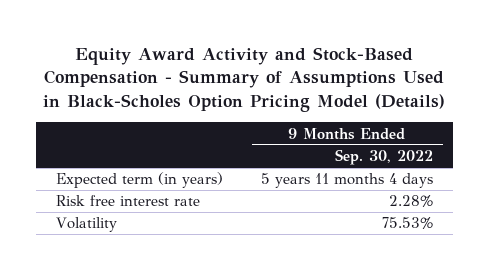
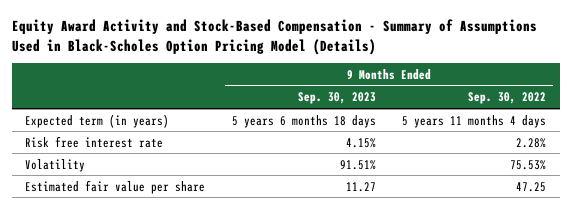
- | 9 Months Ended Sep. 30, 2022
+ | 9 Months Ended Sep. 30, 2023 | 9 Months Ended Sep. 30, 2022
+ Estimated fair value per share | 11.27 | 47.25

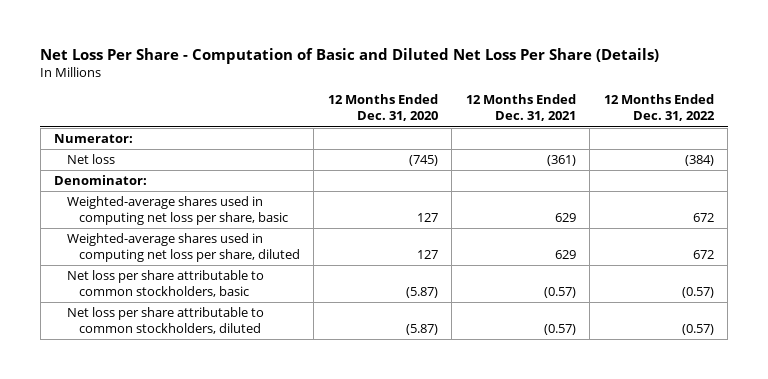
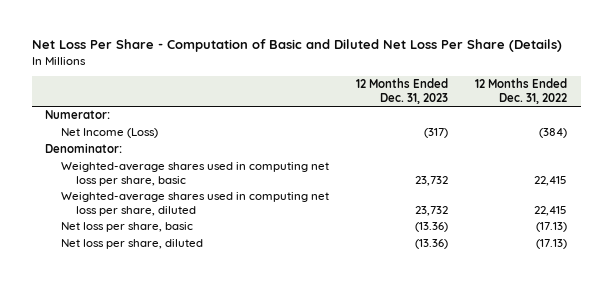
- | 12 Months Ended Dec. 31, 2020 | 12 Months Ended Dec. 31, 2021 | 12 Months Ended Dec. 31, 2022
+ | 12 Months Ended Dec. 31, 2023 | 12 Months Ended Dec. 31, 2022
- Net loss | (745) | (361) | (384)
+ Net Income (Loss) | (317) | (384)
- Weighted-average shares used in computing net loss per share, basic | 127 | 629 | 672
- Weighted-average shares used in computing net loss per share, diluted | 127 | 629 | 672
- Net loss per share attributable to common stockholders, basic | (5.87) | (0.57) | (0.57)
- Net loss per share attributable to common stockholders, diluted | (5.87) | (0.57) | (0.57)
+ Weighted-average shares used in computing net loss per share, basic | 23,732 | 22,415
+ Weighted-average shares used in computing net loss per share, diluted | 23,732 | 22,415
+ Net loss per share, basic | (13.36) | (17.13)
+ Net loss per share, diluted | (13.36) | (17.13)

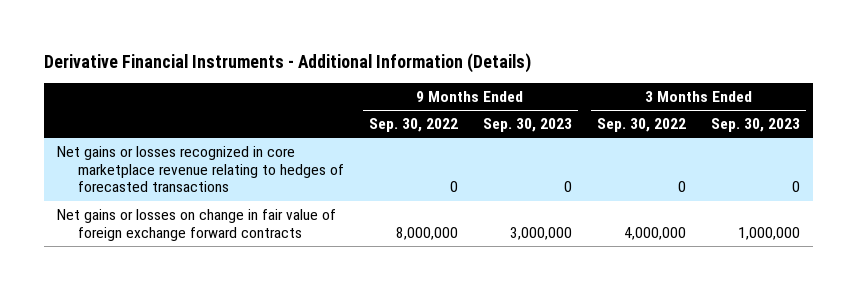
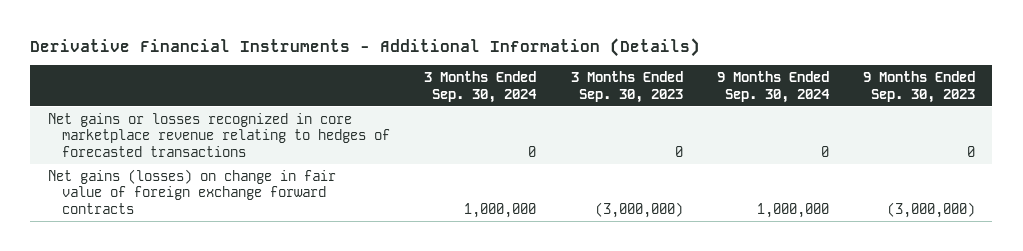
- | 9 Months Ended Sep. 30, 2022 | 9 Months Ended Sep. 30, 2023 | 3 Months Ended Sep. 30, 2022 | 3 Months Ended Sep. 30, 2023
+ | 3 Months Ended Sep. 30, 2024 | 3 Months Ended Sep. 30, 2023 | 9 Months Ended Sep. 30, 2024 | 9 Months Ended Sep. 30, 2023
- Net gains or losses on change in fair value of foreign exchange forward contracts | 8,000,000 | 3,000,000 | 4,000,000 | 1,000,000
+ Net gains (losses) on change in fair value of foreign exchange forward contracts | 1,000,000 | (3,000,000) | 1,000,000 | (3,000,000)

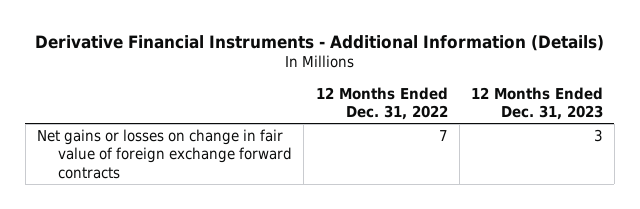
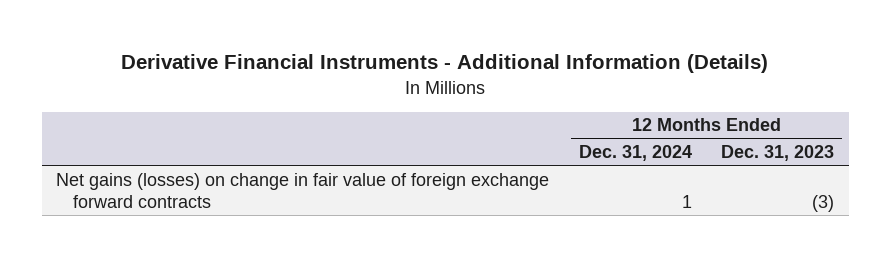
- | 12 Months Ended Dec. 31, 2022 | 12 Months Ended Dec. 31, 2023
+ | 12 Months Ended Dec. 31, 2024 | 12 Months Ended Dec. 31, 2023
- Net gains or losses on change in fair value of foreign exchange forward contracts | 7 | 3
+ Net gains (losses) on change in fair value of foreign exchange forward contracts | 1 | (3)

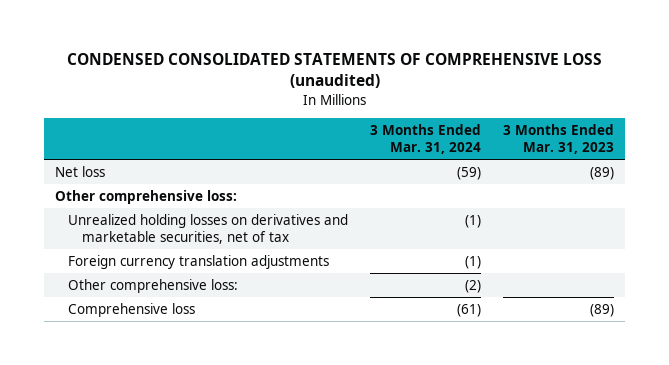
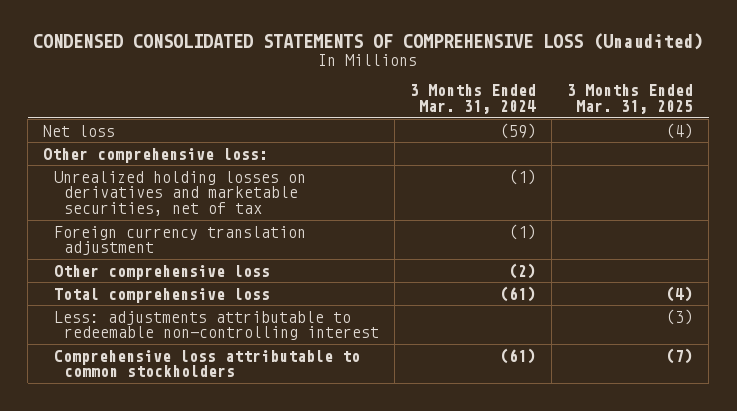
- CONDENSED CONSOLIDATED STATEMENTS OF COMPREHENSIVE LOSS (unaudited)
+ CONDENSED CONSOLIDATED STATEMENTS OF COMPREHENSIVE LOSS (Unaudited)
- | 3 Months Ended Mar. 31, 2024 | 3 Months Ended Mar. 31, 2023
+ | 3 Months Ended Mar. 31, 2024 | 3 Months Ended Mar. 31, 2025
- Foreign currency translation adjustments | (1) |
- Other comprehensive loss: | (2) |
- Comprehensive loss | (61) | (89)
+ Foreign currency translation adjustment | (1) |
+ Other comprehensive loss | (2) |
+ Total comprehensive loss | (61) | (4)
+ Less: adjustments attributable to redeemable non-controlling interest | | (3)
+ Comprehensive loss attributable to common stockholders | (61) | (7)

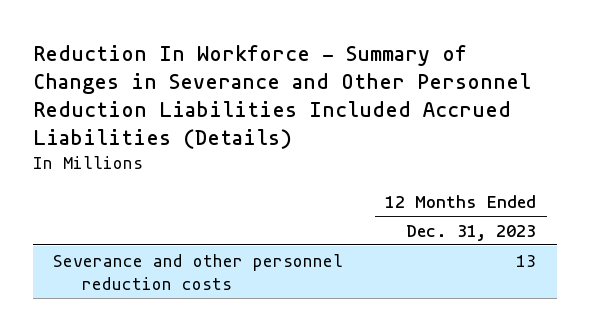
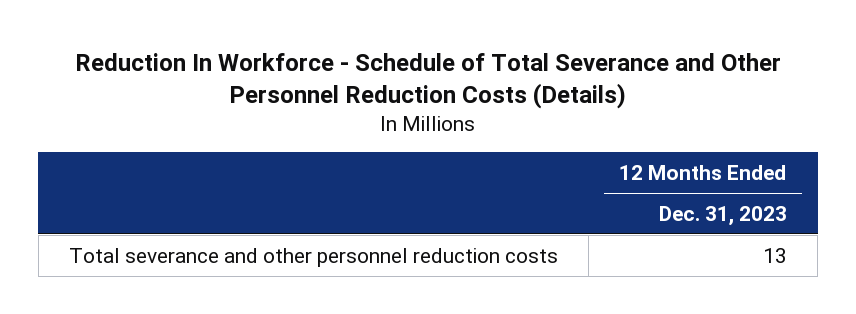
- Reduction In Workforce - Summary of Changes in Severance and Other Personnel Reduction Liabilities Included Accrued Liabilities (Details)
+ Reduction In Workforce - Schedule of Total Severance and Other Personnel Reduction Costs (Details)
- Severance and other personnel reduction costs | 13
+ Total severance and other personnel reduction costs | 13

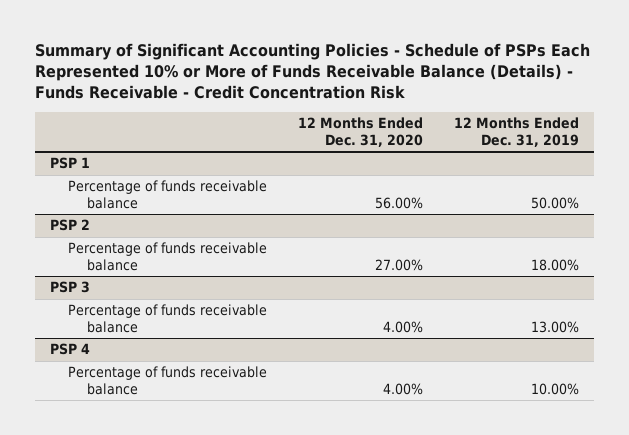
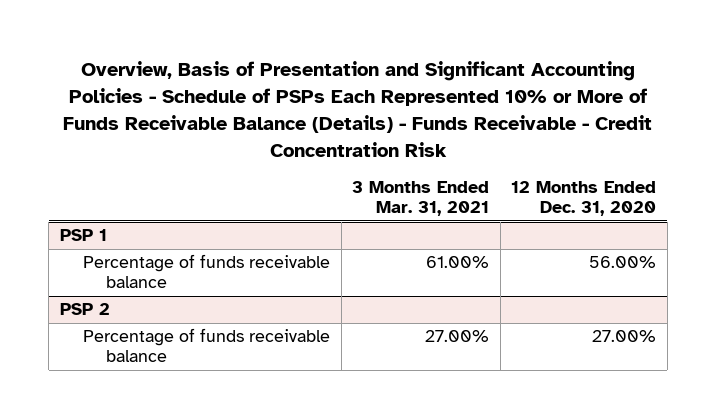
- Summary of Significant Accounting Policies - Schedule of PSPs Each Represented 10% or More of Funds Receivable Balance (Details) - Funds Receivable - Credit Concentration Risk
+ Overview, Basis of Presentation and Significant Accounting Policies - Schedule of PSPs Each Represented 10% or More of Funds Receivable Balance (Details) - Funds Receivable - Credit Concentration Risk
- | 12 Months Ended Dec. 31, 2020 | 12 Months Ended Dec. 31, 2019
+ | 3 Months Ended Mar. 31, 2021 | 12 Months Ended Dec. 31, 2020
- PSP 3
- Percentage of funds receivable balance | 4.00% | 13.00%
- PSP 4
- Percentage of funds receivable balance | 4.00% | 10.00%

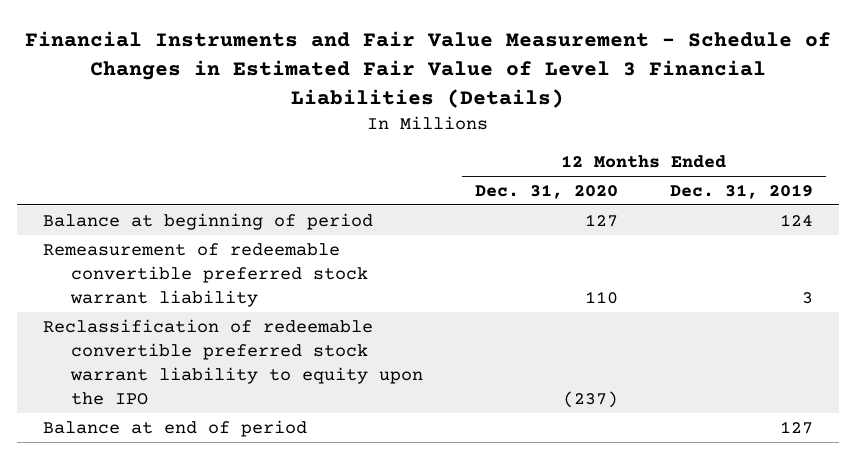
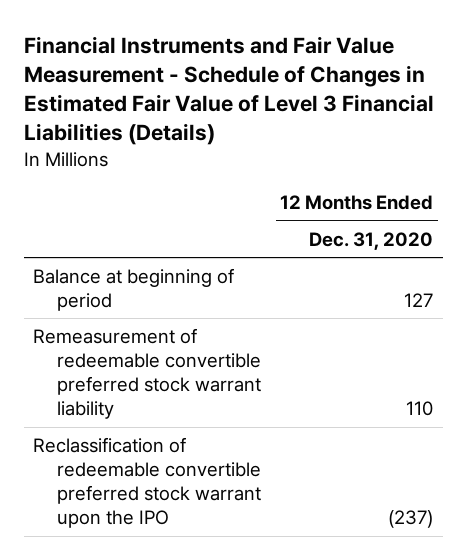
- | 12 Months Ended Dec. 31, 2020 | 12 Months Ended Dec. 31, 2019
+ | 12 Months Ended Dec. 31, 2020
- Reclassification of redeemable convertible preferred stock warrant liability to equity upon the IPO | (237) |
- Balance at end of period | | 127
+ Reclassification of redeemable convertible preferred stock warrant upon the IPO | (237)

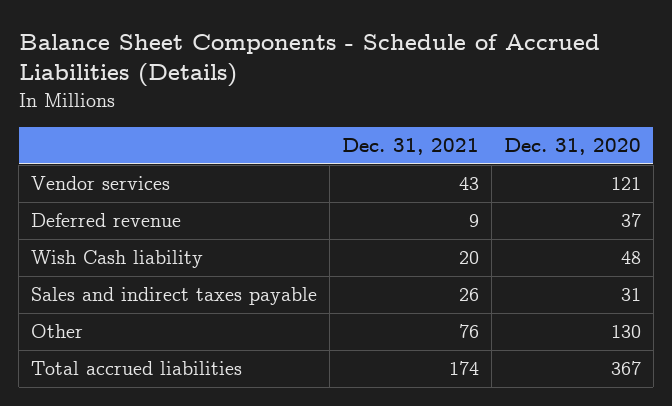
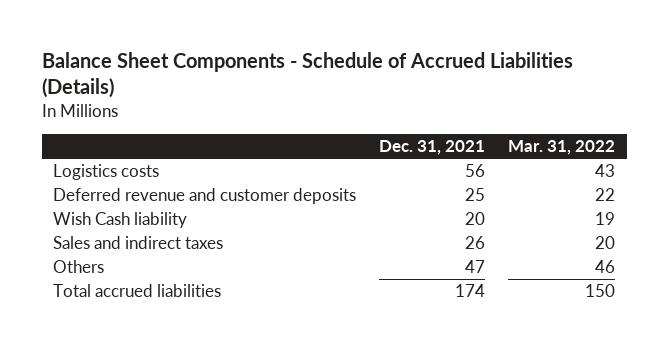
- | Dec. 31, 2021 | Dec. 31, 2020
+ | Dec. 31, 2021 | Mar. 31, 2022
- Vendor services | 43 | 121
- Deferred revenue | 9 | 37
+ Logistics costs | 56 | 43
+ Deferred revenue and customer deposits | 25 | 22
- Sales and indirect taxes payable | 26 | 31
- Other | 76 | 130
+ Sales and indirect taxes | 26 | 20
+ Others | 47 | 46

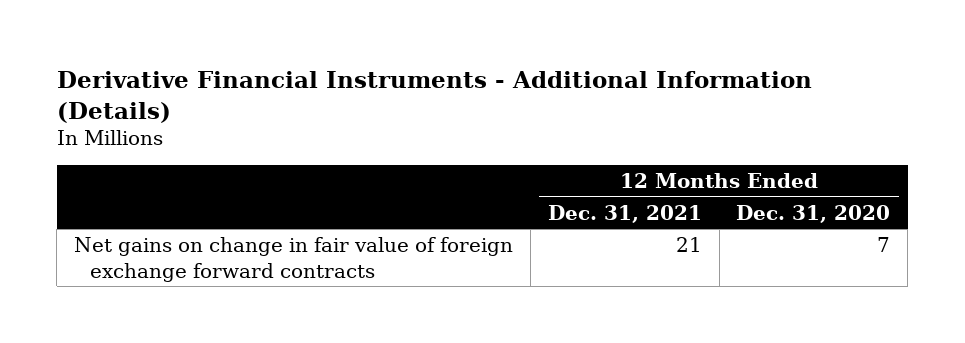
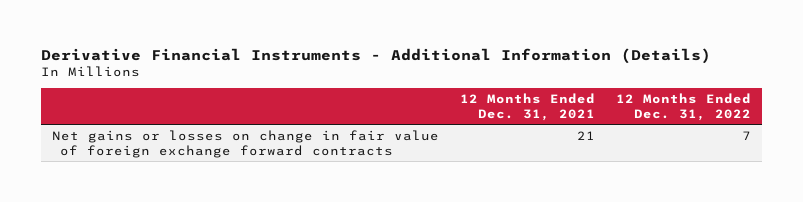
- | 12 Months Ended Dec. 31, 2021 | 12 Months Ended Dec. 31, 2020
+ | 12 Months Ended Dec. 31, 2021 | 12 Months Ended Dec. 31, 2022
- Net gains on change in fair value of foreign exchange forward contracts | 21 | 7
+ Net gains or losses on change in fair value of foreign exchange forward contracts | 21 | 7

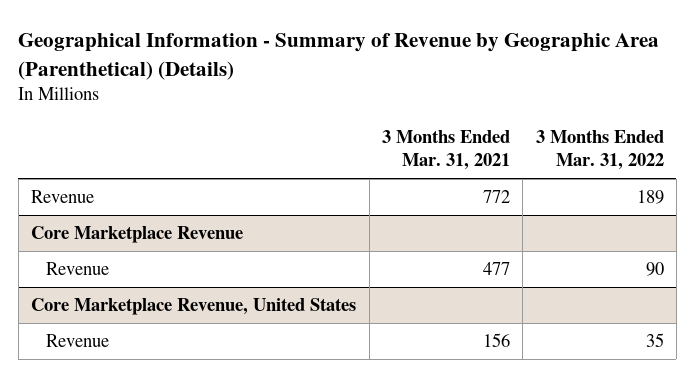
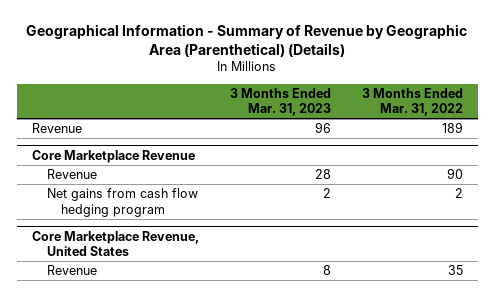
- | 3 Months Ended Mar. 31, 2021 | 3 Months Ended Mar. 31, 2022
+ | 3 Months Ended Mar. 31, 2023 | 3 Months Ended Mar. 31, 2022
@ Core Marketplace Revenue
+ Net gains from cash flow hedging program | 2 | 2

